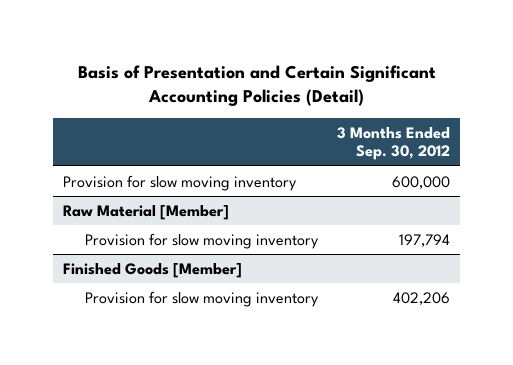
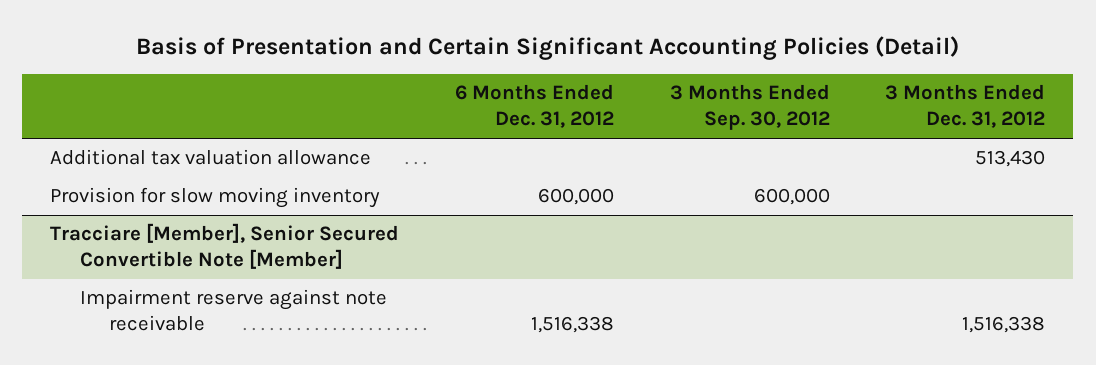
- | 3 Months Ended Sep. 30, 2012
+ | 6 Months Ended Dec. 31, 2012 | 3 Months Ended Sep. 30, 2012 | 3 Months Ended Dec. 31, 2012
+ Additional tax valuation allowance | | | 513,430
- Raw Material [Member]
- Provision for slow moving inventory | 197,794
- Finished Goods [Member]
- Provision for slow moving inventory | 402,206
+ Tracciare [Member], Senior Secured Convertible Note [Member]
+ Impairment reserve against note receivable | 1,516,338 | | 1,516,338

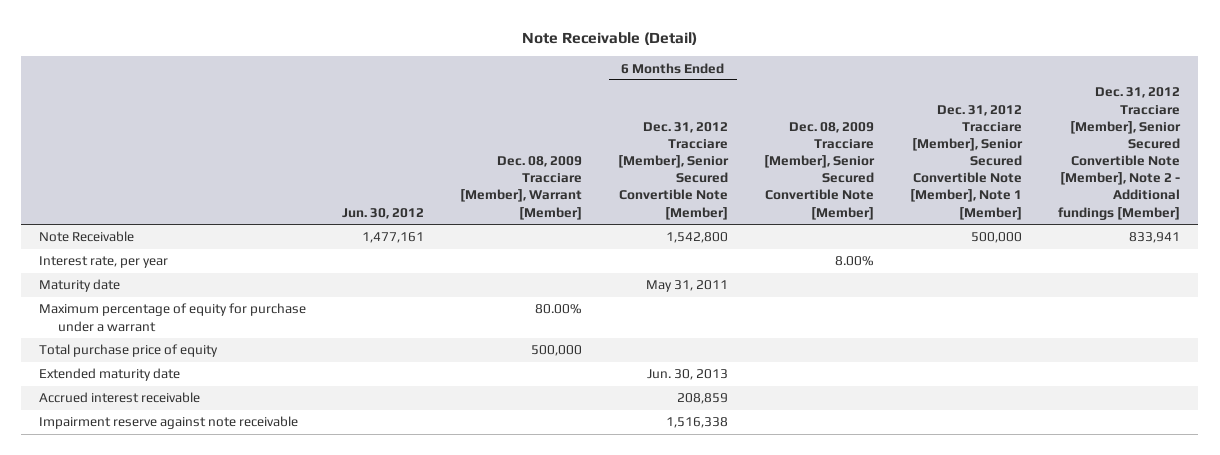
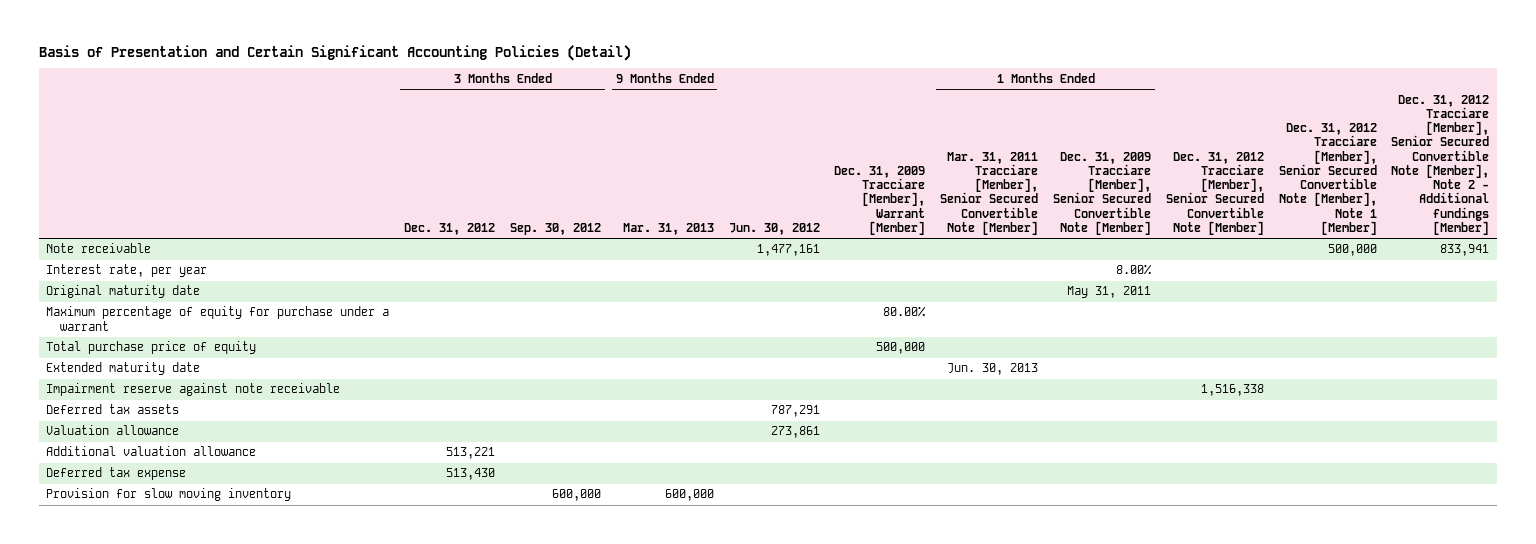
- Note Receivable (Detail)
+ Basis of Presentation and Certain Significant Accounting Policies (Detail)
- | Jun. 30, 2012 | Dec. 08, 2009 Tracciare [Member], Warrant [Member] | 6 Months Ended Dec. 31, 2012 Tracciare [Member], Senior Secured Convertible Note [Member] | Dec. 08, 2009 Tracciare [Member], Senior Secured Convertible Note [Member] | Dec. 31, 2012 Tracciare [Member], Senior Secured Convertible Note [Member], Note 1 [Member] | Dec. 31, 2012 Tracciare [Member], Senior Secured Convertible Note [Member], Note 2 - Additional fundings [Member]
+ | 3 Months Ended Dec. 31, 2012 | 3 Months Ended Sep. 30, 2012 | 9 Months Ended Mar. 31, 2013 | Jun. 30, 2012 | Dec. 31, 2009 Tracciare [Member], Warrant [Member] | 1 Months Ended Mar. 31, 2011 Tracciare [Member], Senior Secured Convertible Note [Member] | 1 Months Ended Dec. 31, 2009 Tracciare [Member], Senior Secured Convertible Note [Member] | Dec. 31, 2012 Tracciare [Member], Senior Secured Convertible Note [Member] | Dec. 31, 2012 Tracciare [Member], Senior Secured Convertible Note [Member], Note 1 [Member] | Dec. 31, 2012 Tracciare [Member], Senior Secured Convertible Note [Member], Note 2 - Additional fundings [Member]
- Note Receivable | 1,477,161 | | 1,542,800 | | 500,000 | 833,941
+ Note receivable | | | | 1,477,161 | | | | | 500,000 | 833,941
- Maturity date | | | May 31, 2011 | | |
+ Original maturity date | | | | | | | May 31, 2011 | | |
- Accrued interest receivable | | | 208,859 | | |
+ Deferred tax assets | | | | 787,291 | | | | | |
+ Valuation allowance | | | | 273,861 | | | | | |
+ Additional valuation allowance | 513,221 | | | | | | | | |
+ Deferred tax expense | 513,430 | | | | | | | | |
+ Provision for slow moving inventory | | 600,000 | 600,000 | | | | | | |

